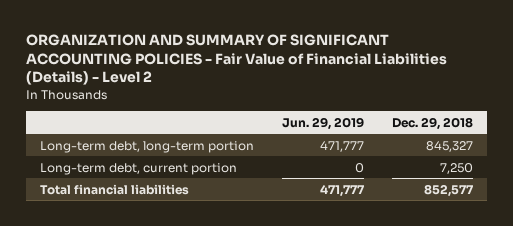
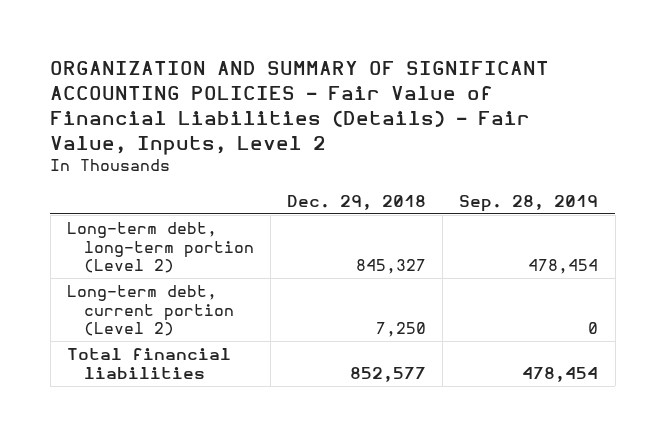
- ORGANIZATION AND SUMMARY OF SIGNIFICANT ACCOUNTING POLICIES - Fair Value of Financial Liabilities (Details) - Level 2
+ ORGANIZATION AND SUMMARY OF SIGNIFICANT ACCOUNTING POLICIES - Fair Value of Financial Liabilities (Details) - Fair Value, Inputs, Level 2
- | Jun. 29, 2019 | Dec. 29, 2018
+ | Dec. 29, 2018 | Sep. 28, 2019
- Long-term debt, long-term portion | 471,777 | 845,327
- Long-term debt, current portion | 0 | 7,250
+ Long-term debt, long-term portion (Level 2) | 845,327 | 478,454
+ Long-term debt, current portion (Level 2) | 7,250 | 0

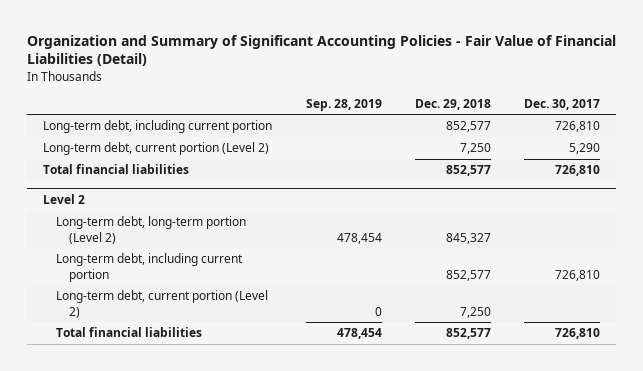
- ORGANIZATION AND SUMMARY OF SIGNIFICANT ACCOUNTING POLICIES - Fair Value of Financial Liabilities (Details) - Fair Value, Inputs, Level 2
+ Organization and Summary of Significant Accounting Policies - Fair Value of Financial Liabilities (Detail)
- | Dec. 29, 2018 | Sep. 28, 2019
+ | Sep. 28, 2019 | Dec. 29, 2018 | Dec. 30, 2017
+ Long-term debt, including current portion | | 852,577 | 726,810
+ Long-term debt, current portion (Level 2) | | 7,250 | 5,290
+ Total financial liabilities | | 852,577 | 726,810
+ Level 2
+ Long-term debt, including current portion | | 852,577 | 726,810

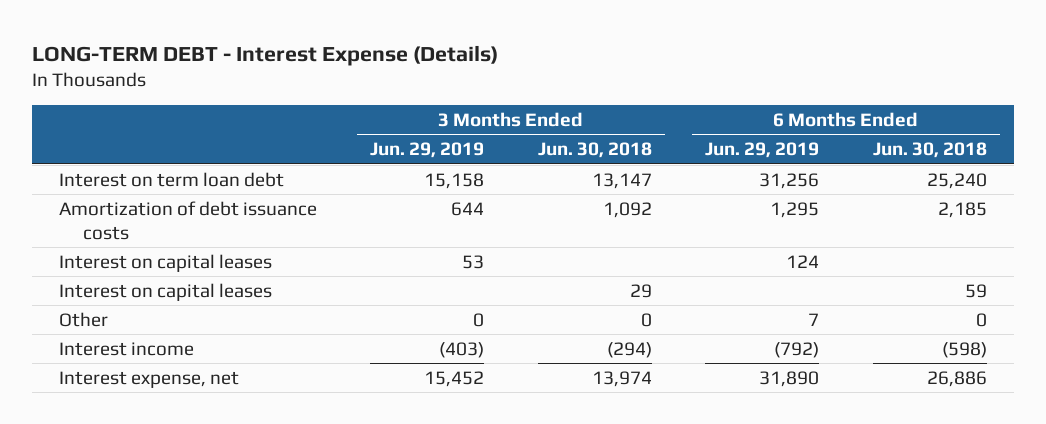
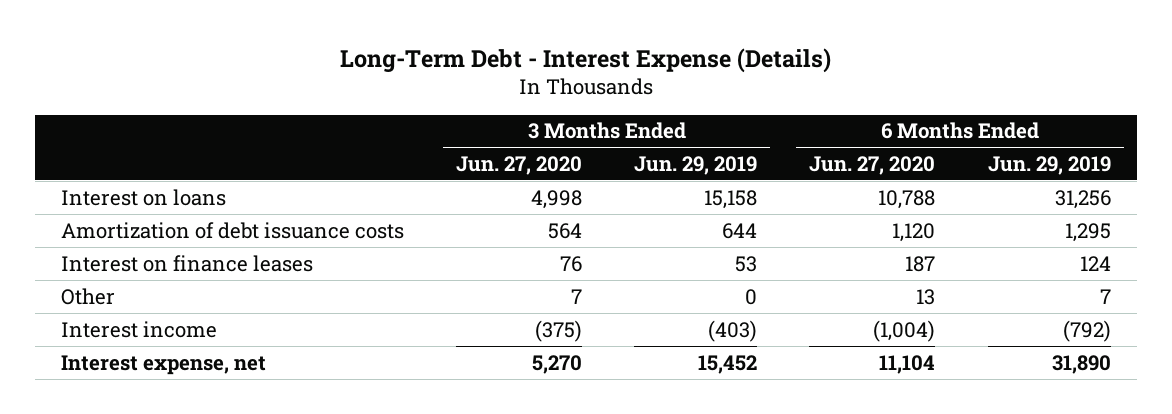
- LONG-TERM DEBT - Interest Expense (Details)
+ Long-Term Debt - Interest Expense (Details)
- | 3 Months Ended Jun. 29, 2019 | 3 Months Ended Jun. 30, 2018 | 6 Months Ended Jun. 29, 2019 | 6 Months Ended Jun. 30, 2018
+ | 3 Months Ended Jun. 27, 2020 | 3 Months Ended Jun. 29, 2019 | 6 Months Ended Jun. 27, 2020 | 6 Months Ended Jun. 29, 2019
- Interest on term loan debt | 15,158 | 13,147 | 31,256 | 25,240
+ Interest on loans | 4,998 | 15,158 | 10,788 | 31,256
- Interest on capital leases | 53 | | 124 |
- Interest on capital leases | | 29 | | 59
+ Interest on finance leases | 76 | 53 | 187 | 124

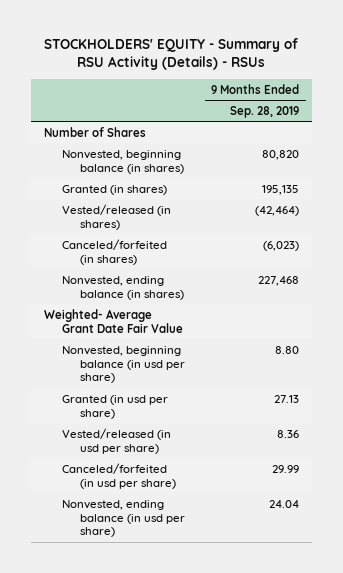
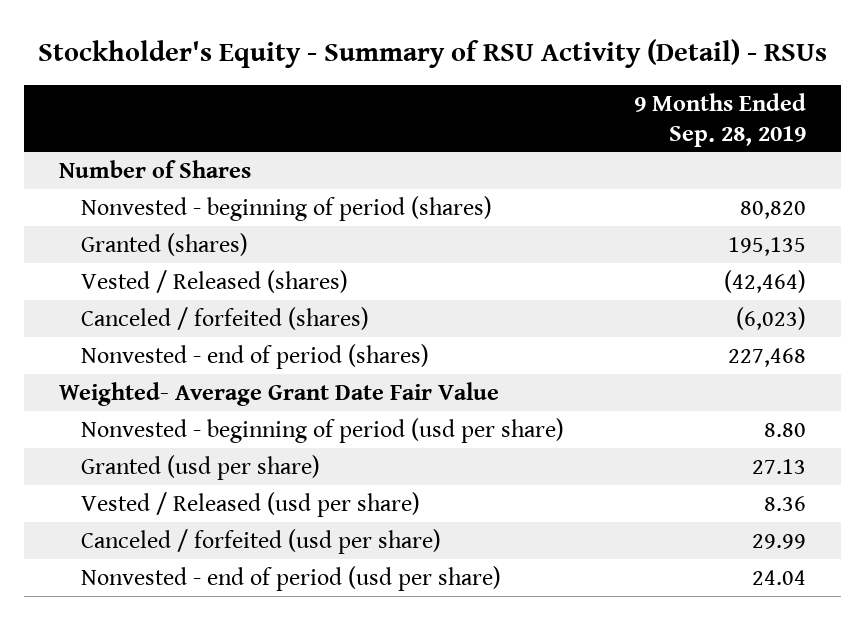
- STOCKHOLDERS' EQUITY - Summary of RSU Activity (Details) - RSUs
+ Stockholder's Equity - Summary of RSU Activity (Detail) - RSUs
- Nonvested, beginning balance (in shares) | 80,820
- Granted (in shares) | 195,135
- Vested/released (in shares) | (42,464)
- Canceled/forfeited (in shares) | (6,023)
- Nonvested, ending balance (in shares) | 227,468
+ Nonvested - beginning of period (shares) | 80,820
+ Granted (shares) | 195,135
+ Vested / Released (shares) | (42,464)
+ Canceled / forfeited (shares) | (6,023)
+ Nonvested - end of period (shares) | 227,468
- Nonvested, beginning balance (in usd per share) | 8.80
- Granted (in usd per share) | 27.13
- Vested/released (in usd per share) | 8.36
- Canceled/forfeited (in usd per share) | 29.99
- Nonvested, ending balance (in usd per share) | 24.04
+ Nonvested - beginning of period (usd per share) | 8.80
+ Granted (usd per share) | 27.13
+ Vested / Released (usd per share) | 8.36
+ Canceled / forfeited (usd per share) | 29.99
+ Nonvested - end of period (usd per share) | 24.04

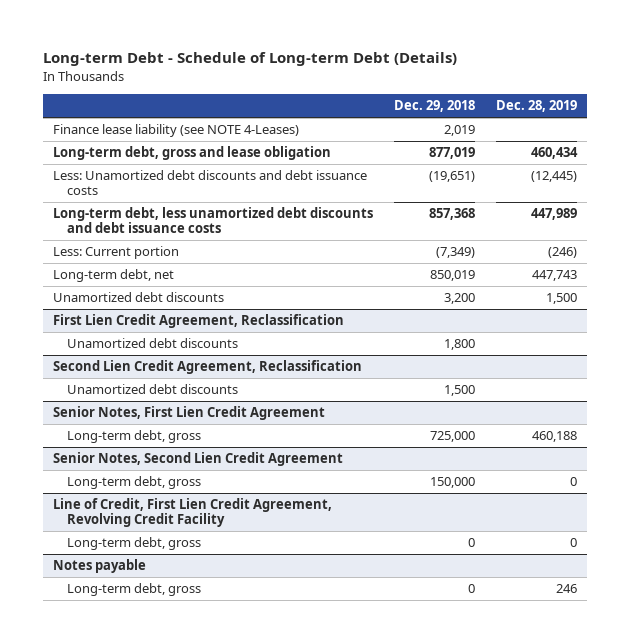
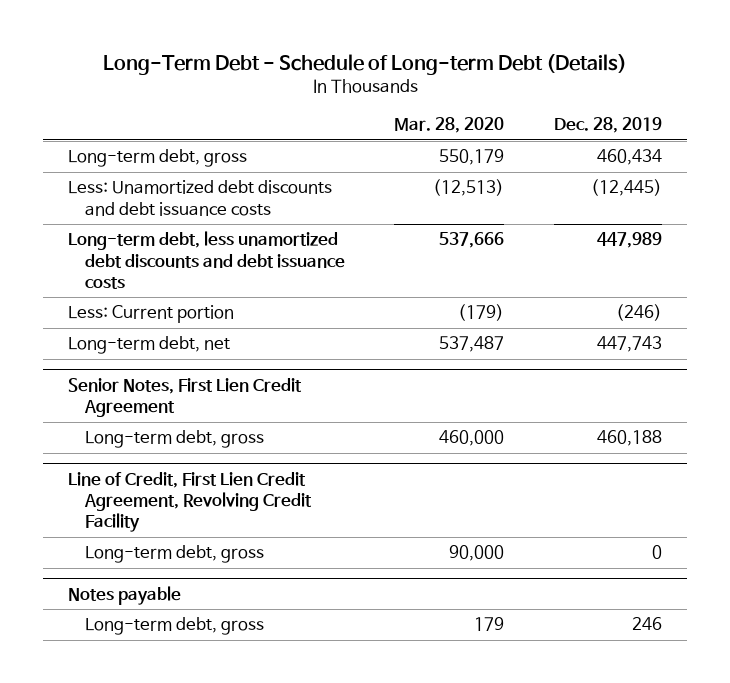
- Long-term Debt - Schedule of Long-term Debt (Details)
+ Long-Term Debt - Schedule of Long-term Debt (Details)
- | Dec. 29, 2018 | Dec. 28, 2019
+ | Mar. 28, 2020 | Dec. 28, 2019
- Finance lease liability (see NOTE 4-Leases) | 2,019 |
- Long-term debt, gross and lease obligation | 877,019 | 460,434
+ Long-term debt, gross | 550,179 | 460,434
- Unamortized debt discounts | 3,200 | 1,500
- First Lien Credit Agreement, Reclassification
- Unamortized debt discounts | 1,800 |
- Second Lien Credit Agreement, Reclassification
- Unamortized debt discounts | 1,500 |
- Senior Notes, Second Lien Credit Agreement
- Long-term debt, gross | 150,000 | 0

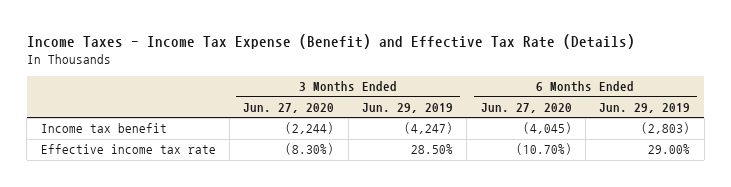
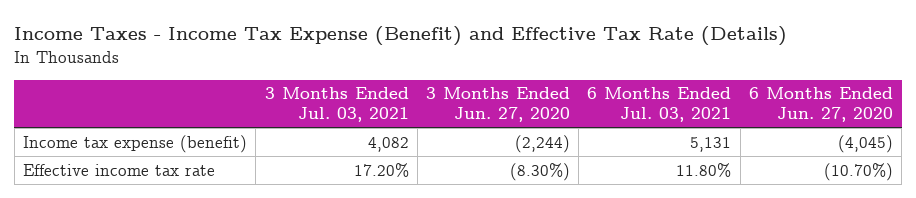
- | 3 Months Ended Jun. 27, 2020 | 3 Months Ended Jun. 29, 2019 | 6 Months Ended Jun. 27, 2020 | 6 Months Ended Jun. 29, 2019
+ | 3 Months Ended Jul. 03, 2021 | 3 Months Ended Jun. 27, 2020 | 6 Months Ended Jul. 03, 2021 | 6 Months Ended Jun. 27, 2020
- Income tax benefit | (2,244) | (4,247) | (4,045) | (2,803)
+ Income tax expense (benefit) | 4,082 | (2,244) | 5,131 | (4,045)

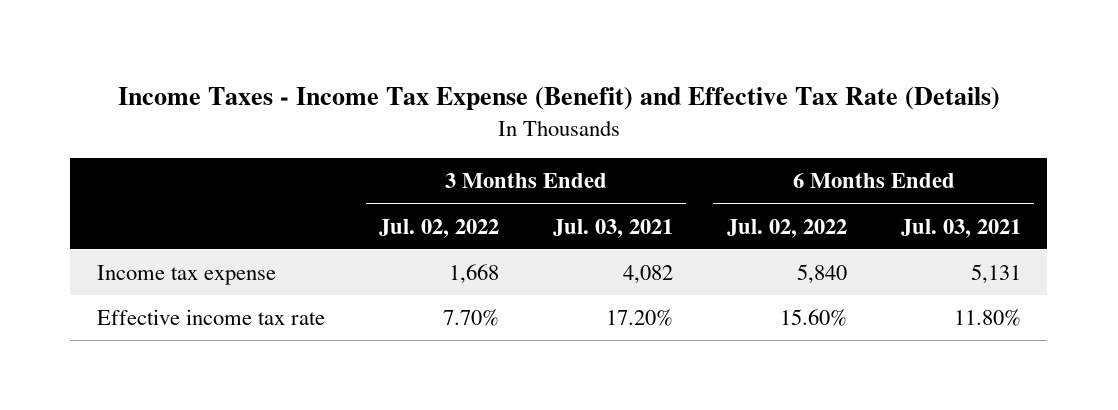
- | 3 Months Ended Jul. 03, 2021 | 3 Months Ended Jun. 27, 2020 | 6 Months Ended Jul. 03, 2021 | 6 Months Ended Jun. 27, 2020
+ | 3 Months Ended Jul. 02, 2022 | 3 Months Ended Jul. 03, 2021 | 6 Months Ended Jul. 02, 2022 | 6 Months Ended Jul. 03, 2021
- Income tax expense (benefit) | 4,082 | (2,244) | 5,131 | (4,045)
+ Income tax expense | 1,668 | 4,082 | 5,840 | 5,131

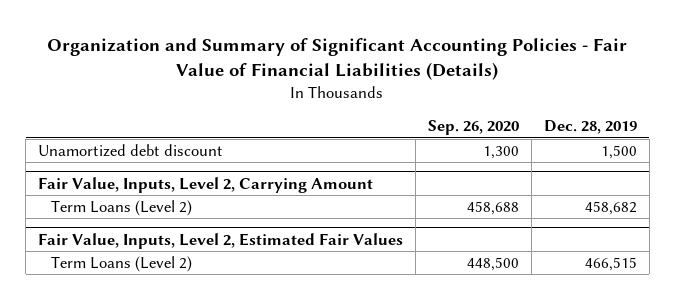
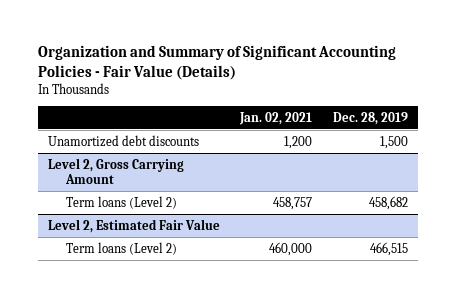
- Organization and Summary of Significant Accounting Policies - Fair Value of Financial Liabilities (Details)
+ Organization and Summary of Significant Accounting Policies - Fair Value (Details)
- | Sep. 26, 2020 | Dec. 28, 2019
+ | Jan. 02, 2021 | Dec. 28, 2019
- Unamortized debt discount | 1,300 | 1,500
- Fair Value, Inputs, Level 2, Carrying Amount
- Term Loans (Level 2) | 458,688 | 458,682
- Fair Value, Inputs, Level 2, Estimated Fair Values
- Term Loans (Level 2) | 448,500 | 466,515
+ Unamortized debt discounts | 1,200 | 1,500
+ Level 2, Gross Carrying Amount
+ Term loans (Level 2) | 458,757 | 458,682
+ Level 2, Estimated Fair Value
+ Term loans (Level 2) | 460,000 | 466,515

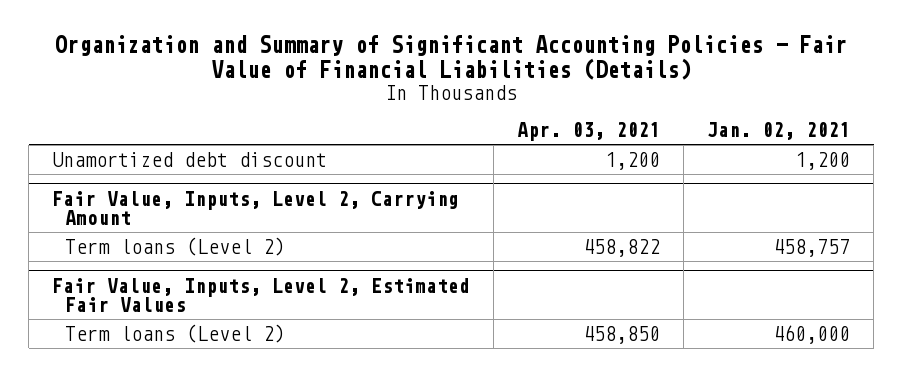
- Organization and Summary of Significant Accounting Policies - Fair Value (Details)
+ Organization and Summary of Significant Accounting Policies - Fair Value of Financial Liabilities (Details)
- | Jan. 02, 2021 | Dec. 28, 2019
+ | Apr. 03, 2021 | Jan. 02, 2021
- Unamortized debt discounts | 1,200 | 1,500
- Level 2, Gross Carrying Amount
+ Unamortized debt discount | 1,200 | 1,200
+ Fair Value, Inputs, Level 2, Carrying Amount
- Level 2, Estimated Fair Value
+ Fair Value, Inputs, Level 2, Estimated Fair Values

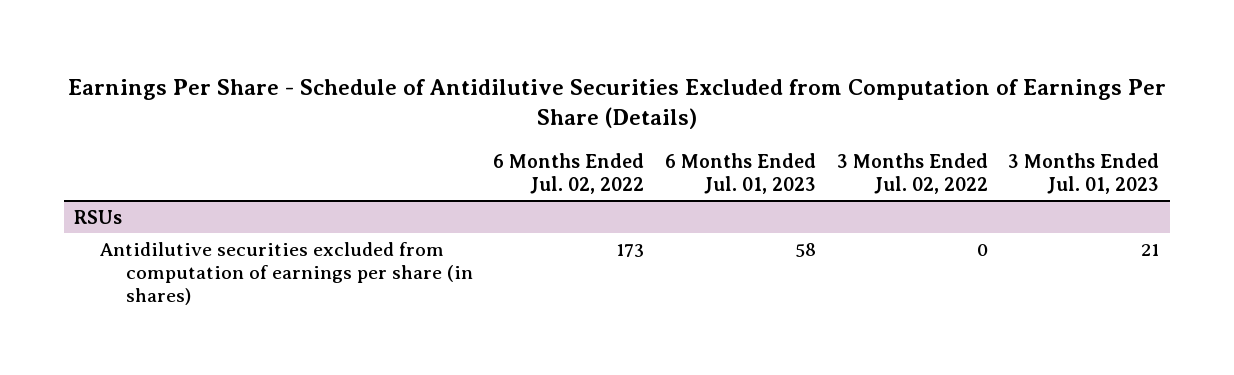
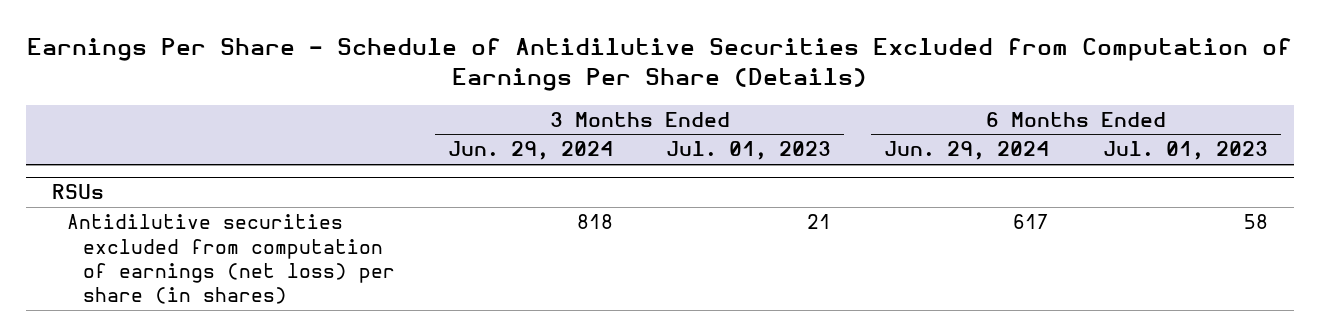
- | 6 Months Ended Jul. 02, 2022 | 6 Months Ended Jul. 01, 2023 | 3 Months Ended Jul. 02, 2022 | 3 Months Ended Jul. 01, 2023
+ | 3 Months Ended Jun. 29, 2024 | 3 Months Ended Jul. 01, 2023 | 6 Months Ended Jun. 29, 2024 | 6 Months Ended Jul. 01, 2023
@ RSUs
- Antidilutive securities excluded from computation of earnings per share (in shares) | 173 | 58 | 0 | 21
+ Antidilutive securities excluded from computation of earnings (net loss) per share (in shares) | 818 | 21 | 617 | 58

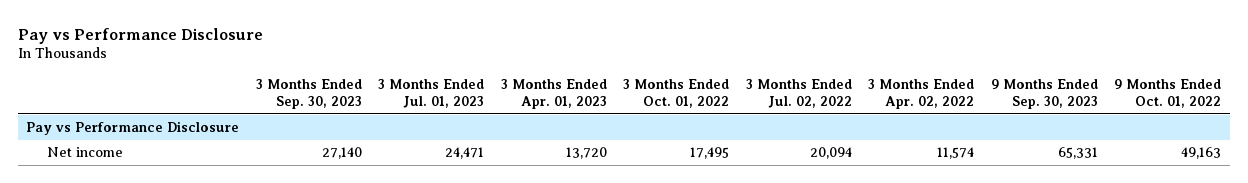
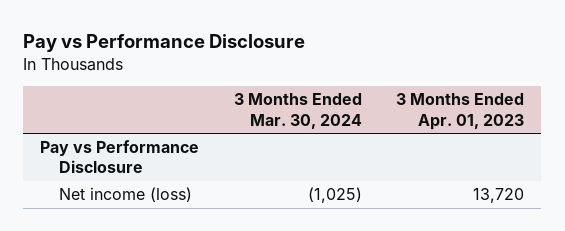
- | 3 Months Ended Sep. 30, 2023 | 3 Months Ended Jul. 01, 2023 | 3 Months Ended Apr. 01, 2023 | 3 Months Ended Oct. 01, 2022 | 3 Months Ended Jul. 02, 2022 | 3 Months Ended Apr. 02, 2022 | 9 Months Ended Sep. 30, 2023 | 9 Months Ended Oct. 01, 2022
+ | 3 Months Ended Mar. 30, 2024 | 3 Months Ended Apr. 01, 2023
- Net income | 27,140 | 24,471 | 13,720 | 17,495 | 20,094 | 11,574 | 65,331 | 49,163
+ Net income (loss) | (1,025) | 13,720

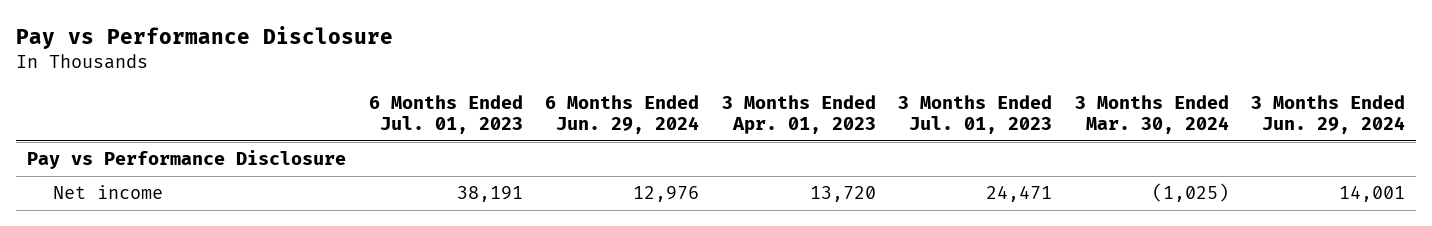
- | 3 Months Ended Mar. 30, 2024 | 3 Months Ended Apr. 01, 2023
+ | 6 Months Ended Jul. 01, 2023 | 6 Months Ended Jun. 29, 2024 | 3 Months Ended Apr. 01, 2023 | 3 Months Ended Jul. 01, 2023 | 3 Months Ended Mar. 30, 2024 | 3 Months Ended Jun. 29, 2024
- Net income (loss) | (1,025) | 13,720
+ Net income | 38,191 | 12,976 | 13,720 | 24,471 | (1,025) | 14,001

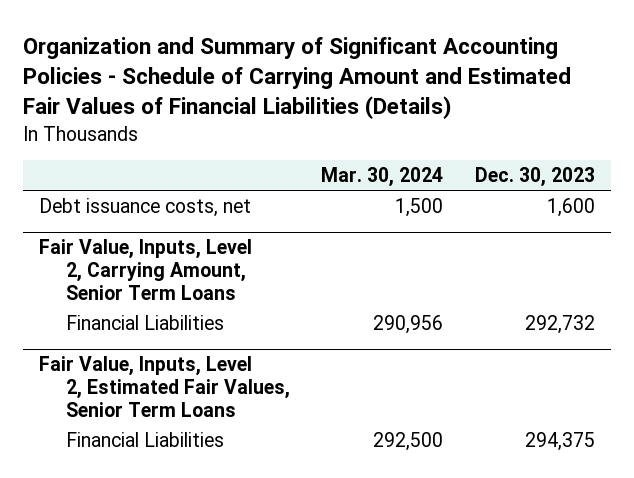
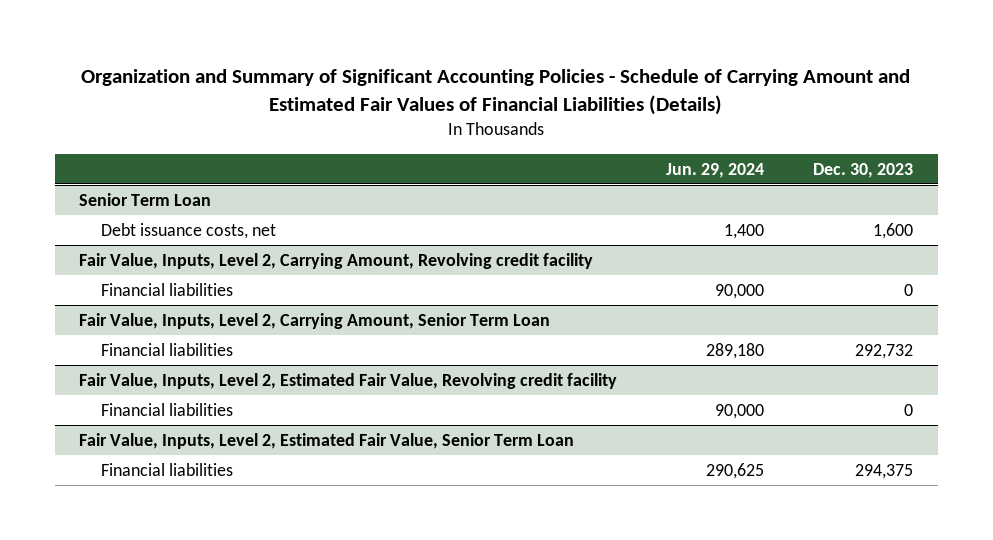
- | Mar. 30, 2024 | Dec. 30, 2023
+ | Jun. 29, 2024 | Dec. 30, 2023
+ Senior Term Loan
- Fair Value, Inputs, Level 2, Carrying Amount, Senior Term Loans
- Financial Liabilities | 290,956 | 292,732
- Fair Value, Inputs, Level 2, Estimated Fair Values, Senior Term Loans
- Financial Liabilities | 292,500 | 294,375
+ Fair Value, Inputs, Level 2, Carrying Amount, Revolving credit facility
+ Financial liabilities | 90,000 | 0
+ Fair Value, Inputs, Level 2, Carrying Amount, Senior Term Loan
+ Financial liabilities | 289,180 | 292,732
+ Fair Value, Inputs, Level 2, Estimated Fair Value, Revolving credit facility
+ Financial liabilities | 90,000 | 0
+ Fair Value, Inputs, Level 2, Estimated Fair Value, Senior Term Loan
+ Financial liabilities | 290,625 | 294,375

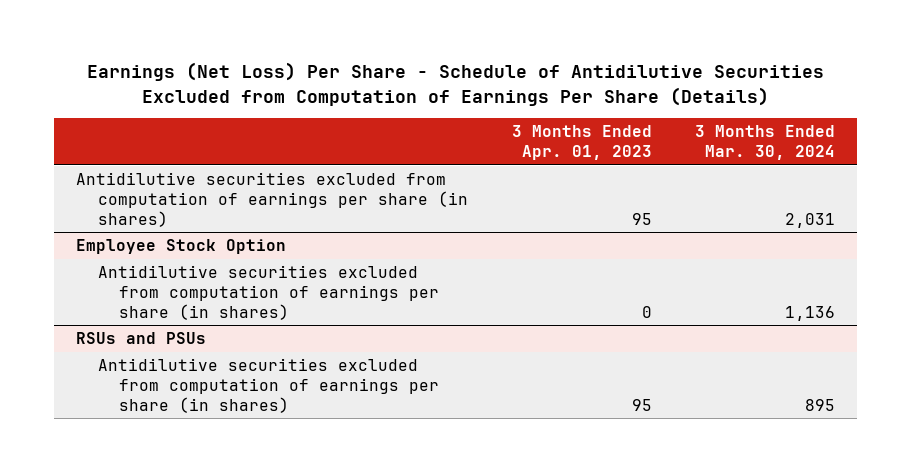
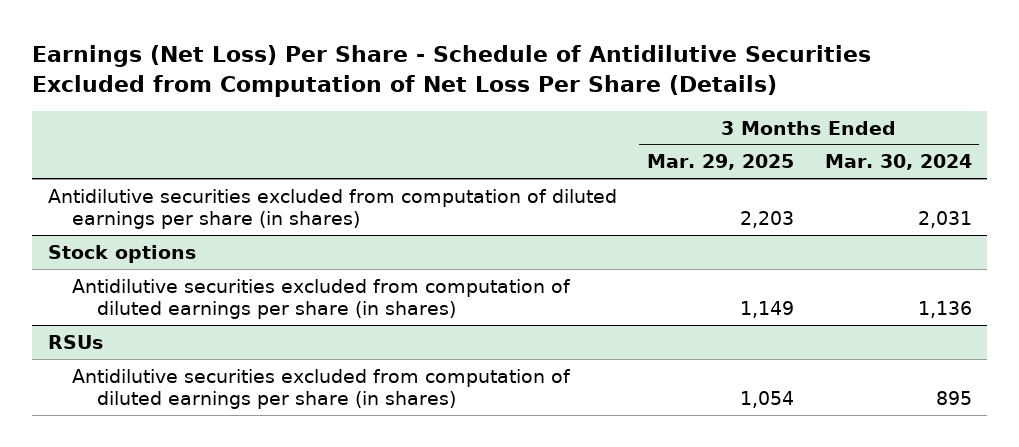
- Earnings (Net Loss) Per Share - Schedule of Antidilutive Securities Excluded from Computation of Earnings Per Share (Details)
+ Earnings (Net Loss) Per Share - Schedule of Antidilutive Securities Excluded from Computation of Net Loss Per Share (Details)
- | 3 Months Ended Apr. 01, 2023 | 3 Months Ended Mar. 30, 2024
+ | 3 Months Ended Mar. 29, 2025 | 3 Months Ended Mar. 30, 2024
- Antidilutive securities excluded from computation of earnings per share (in shares) | 95 | 2,031
- Employee Stock Option
- Antidilutive securities excluded from computation of earnings per share (in shares) | 0 | 1,136
- RSUs and PSUs
- Antidilutive securities excluded from computation of earnings per share (in shares) | 95 | 895
+ Antidilutive securities excluded from computation of diluted earnings per share (in shares) | 2,203 | 2,031
+ Stock options
+ Antidilutive securities excluded from computation of diluted earnings per share (in shares) | 1,149 | 1,136
+ RSUs
+ Antidilutive securities excluded from computation of diluted earnings per share (in shares) | 1,054 | 895

